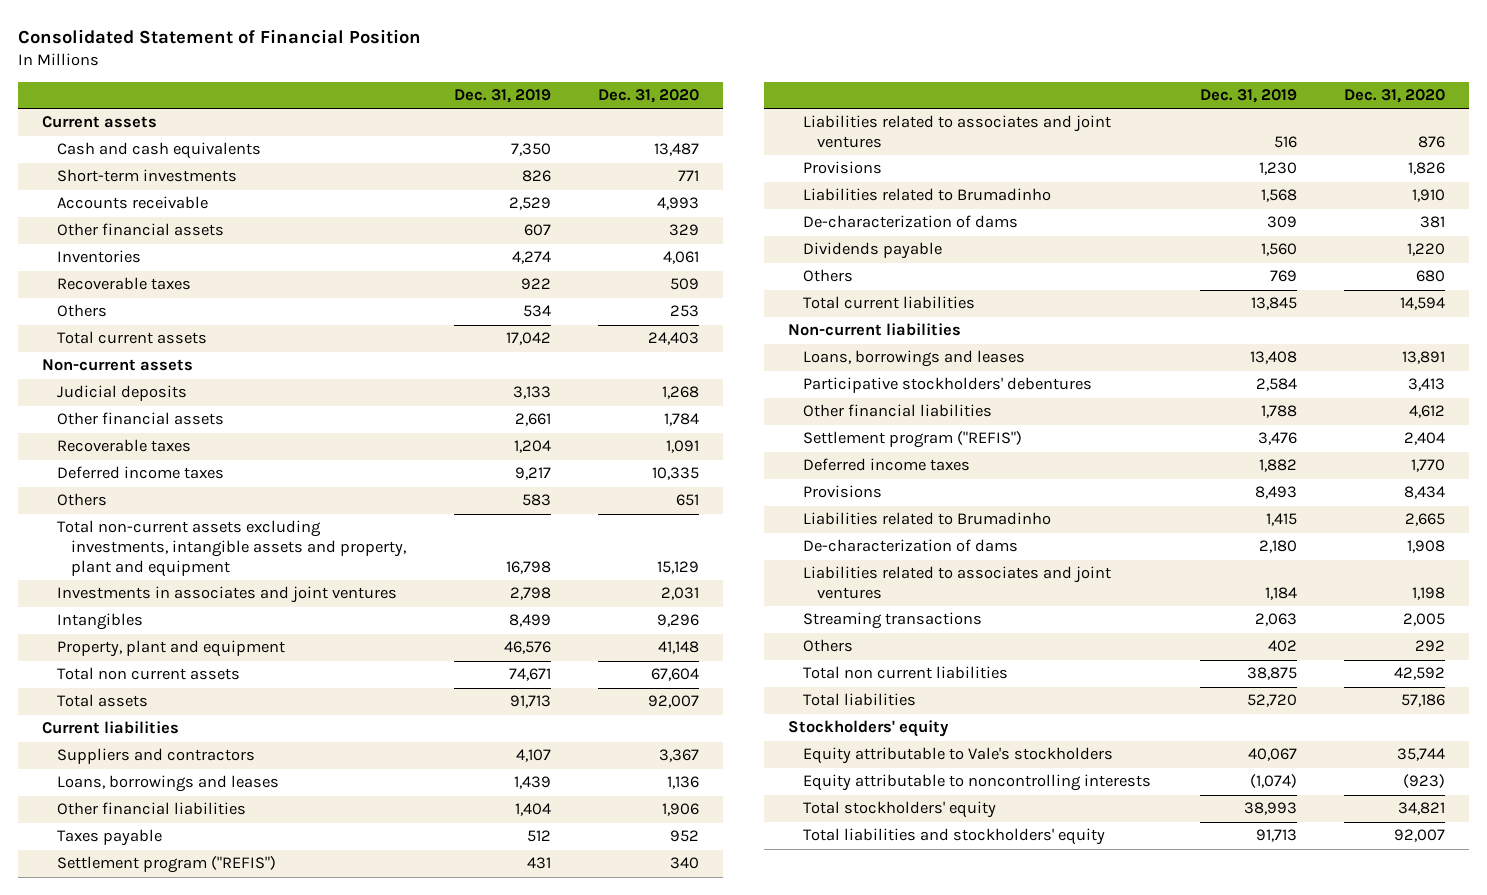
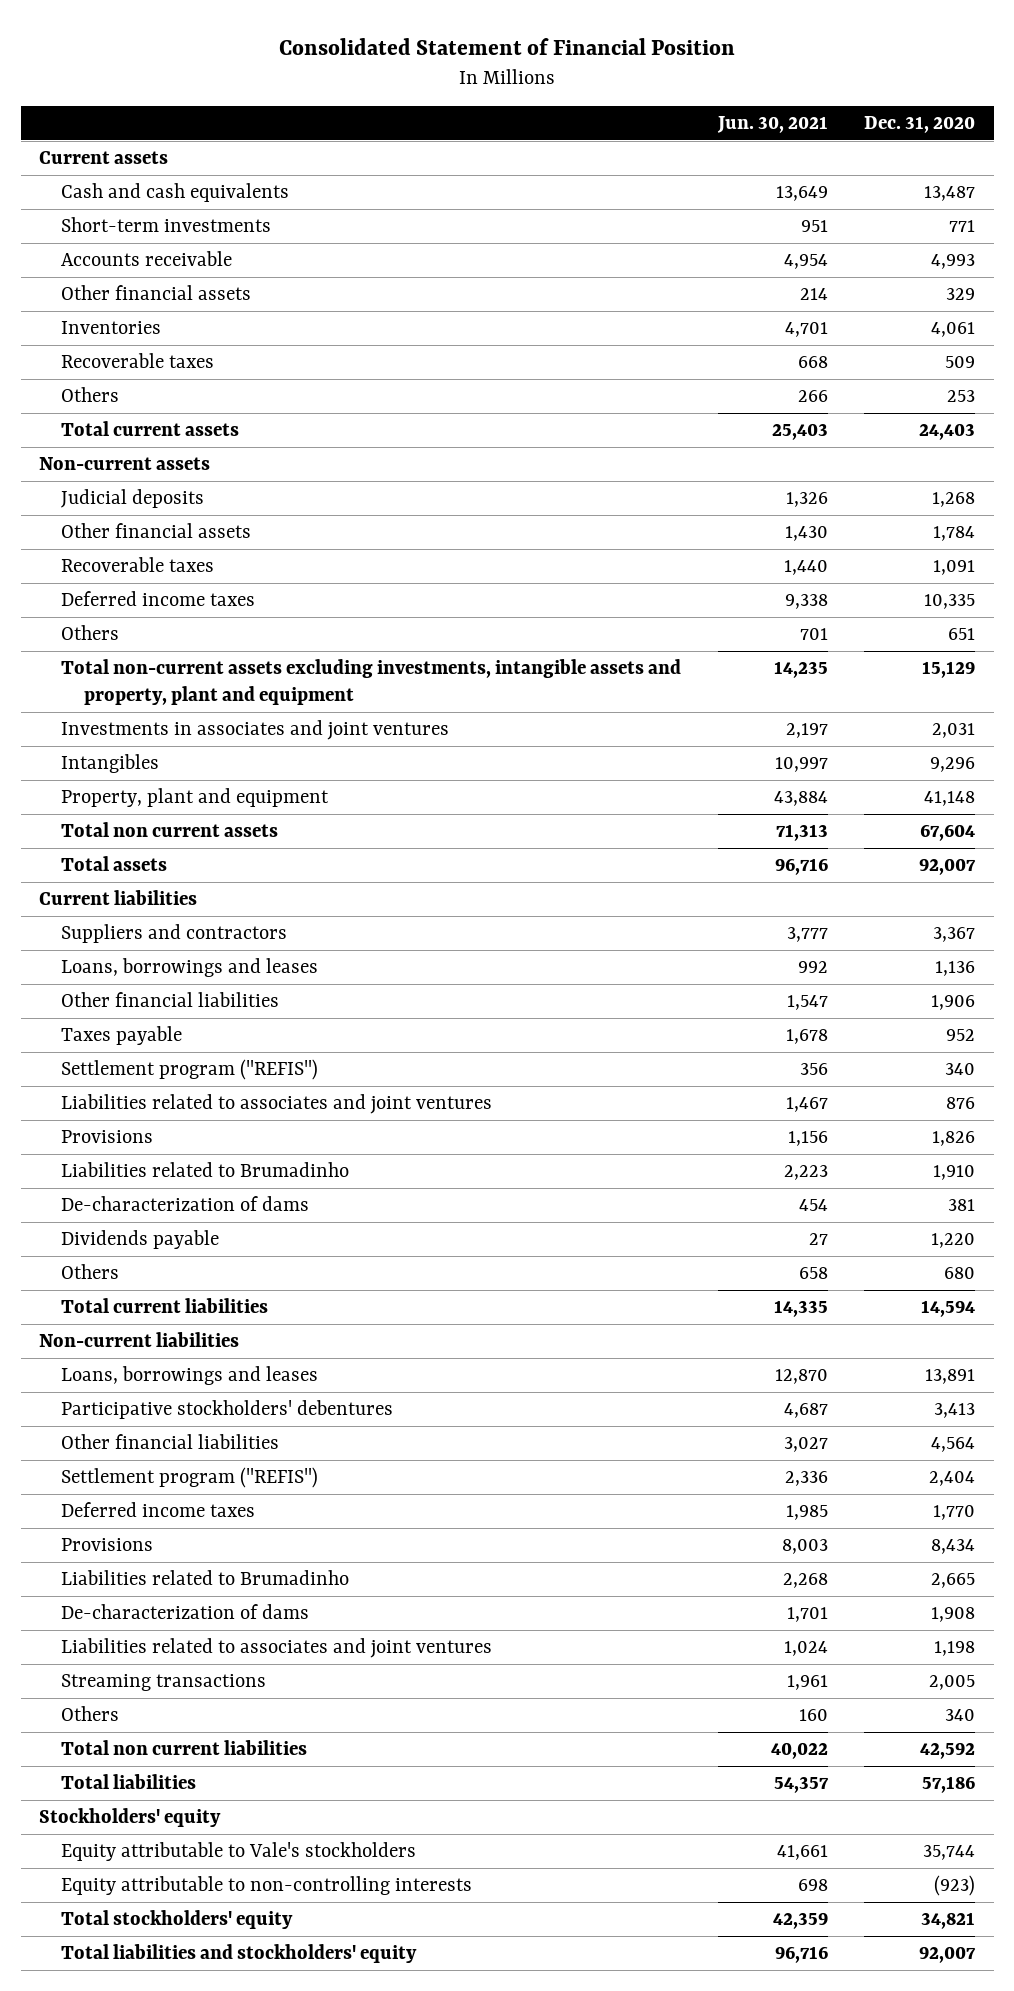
- | Dec. 31, 2019 | Dec. 31, 2020
+ | Jun. 30, 2021 | Dec. 31, 2020
- Other financial liabilities | 1,788 | 4,612
+ Other financial liabilities | 3,027 | 4,564
- Others | 402 | 292
+ Others | 160 | 340
- Equity attributable to noncontrolling interests | (1,074) | (923)
+ Equity attributable to non-controlling interests | 698 | (923)

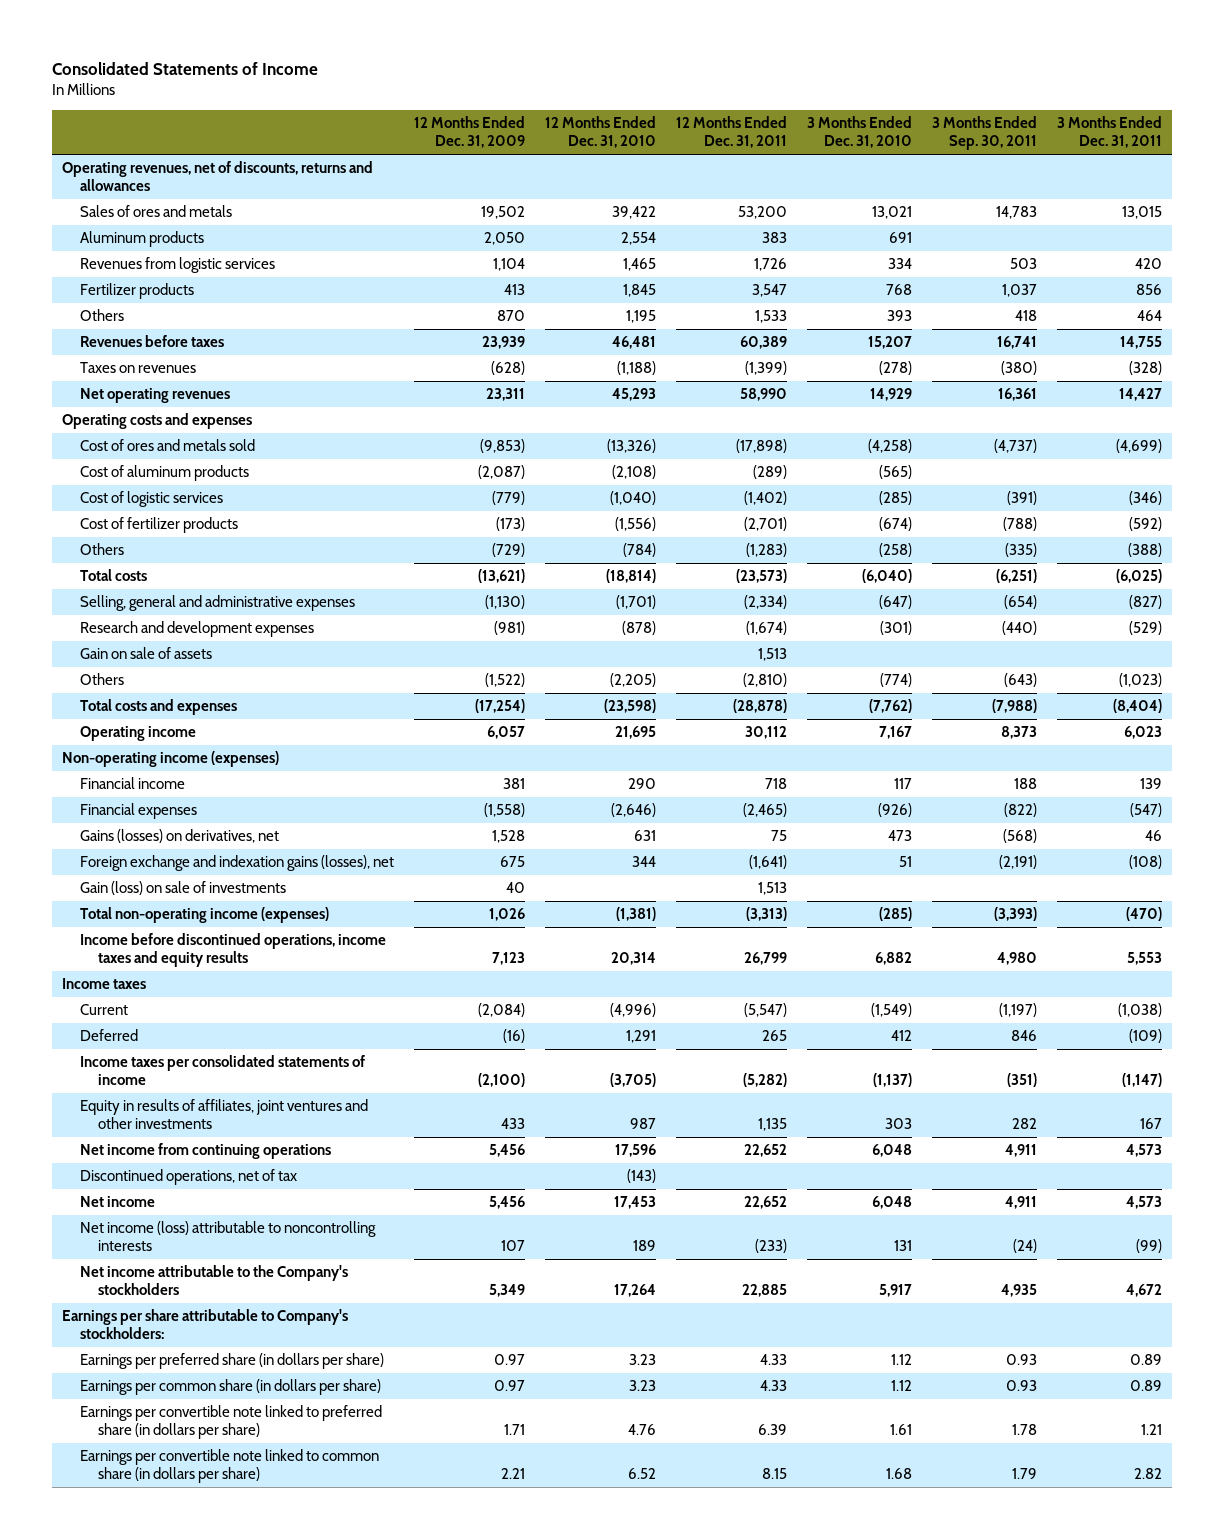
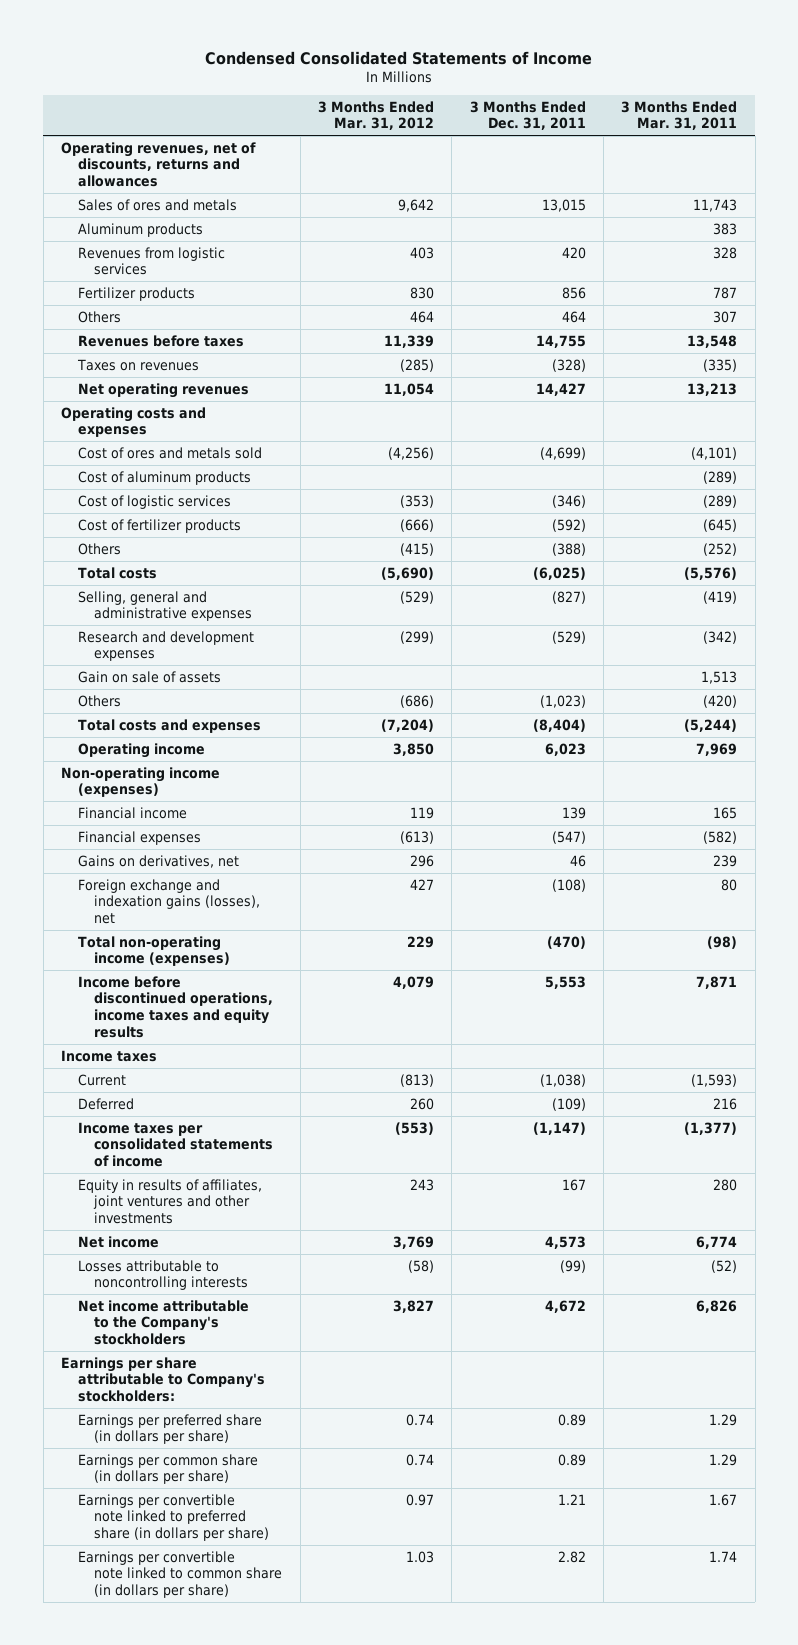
- Consolidated Statements of Income
+ Condensed Consolidated Statements of Income
- | 12 Months Ended Dec. 31, 2009 | 12 Months Ended Dec. 31, 2010 | 12 Months Ended Dec. 31, 2011 | 3 Months Ended Dec. 31, 2010 | 3 Months Ended Sep. 30, 2011 | 3 Months Ended Dec. 31, 2011
+ | 3 Months Ended Mar. 31, 2012 | 3 Months Ended Dec. 31, 2011 | 3 Months Ended Mar. 31, 2011
- Gains (losses) on derivatives, net | 1,528 | 631 | 75 | 473 | (568) | 46
+ Gains on derivatives, net | 296 | 46 | 239
- Gain (loss) on sale of investments | 40 | | 1,513 | | |
- Net income from continuing operations | 5,456 | 17,596 | 22,652 | 6,048 | 4,911 | 4,573
- Discontinued operations, net of tax | | (143) | | | |
- Net income (loss) attributable to noncontrolling interests | 107 | 189 | (233) | 131 | (24) | (99)
+ Losses attributable to noncontrolling interests | (58) | (99) | (52)

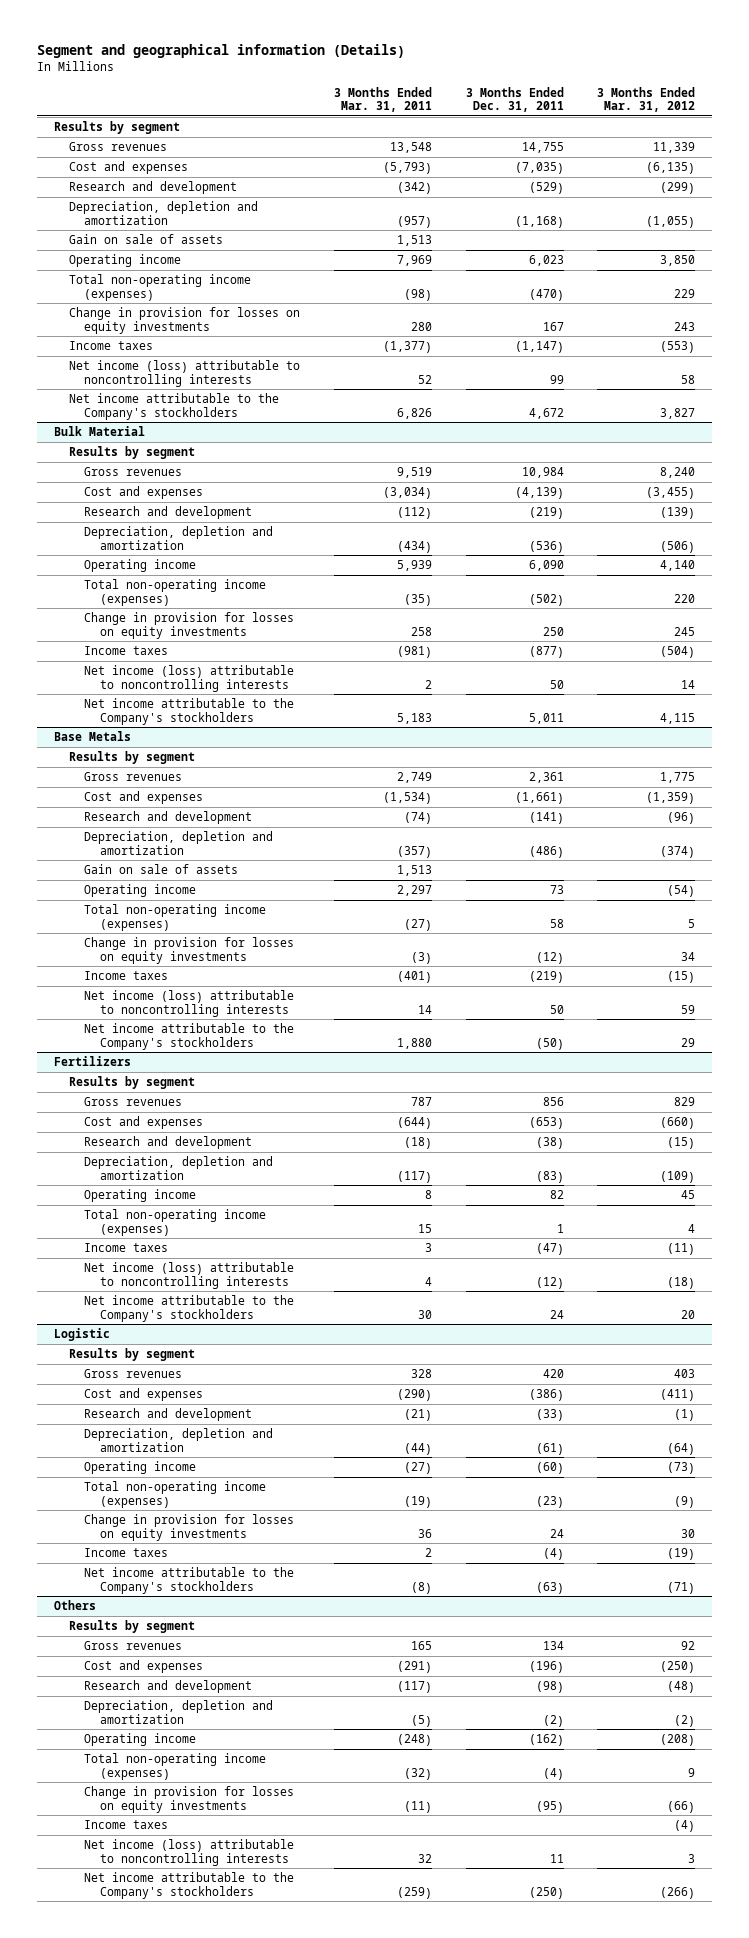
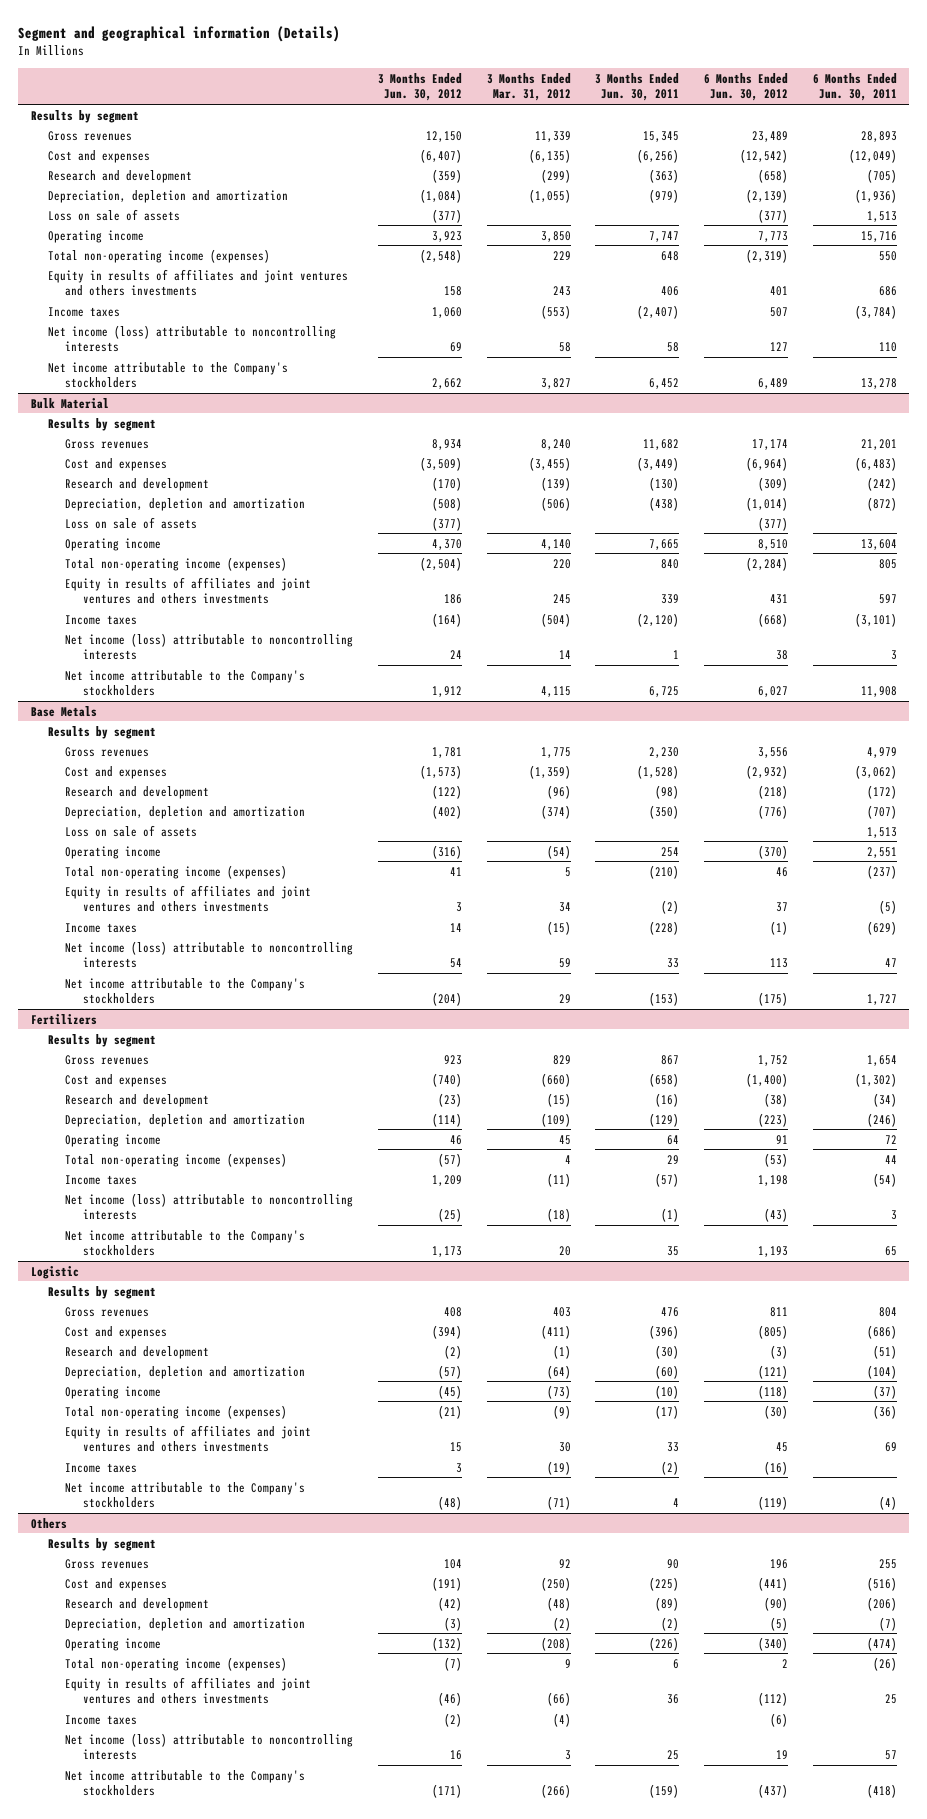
- | 3 Months Ended Mar. 31, 2011 | 3 Months Ended Dec. 31, 2011 | 3 Months Ended Mar. 31, 2012
+ | 3 Months Ended Jun. 30, 2012 | 3 Months Ended Mar. 31, 2012 | 3 Months Ended Jun. 30, 2011 | 6 Months Ended Jun. 30, 2012 | 6 Months Ended Jun. 30, 2011
- Gain on sale of assets | 1,513 | |
+ Loss on sale of assets | (377) | | | (377) | 1,513
- Change in provision for losses on equity investments | 280 | 167 | 243
+ Equity in results of affiliates and joint ventures and others investments | 158 | 243 | 406 | 401 | 686
@ Bulk Material
+ Loss on sale of assets | (377) | | | (377) |
- Change in provision for losses on equity investments | 258 | 250 | 245
+ Equity in results of affiliates and joint ventures and others investments | 186 | 245 | 339 | 431 | 597
@ Base Metals
- Gain on sale of assets | 1,513 | |
+ Loss on sale of assets | | | | | 1,513
- Change in provision for losses on equity investments | (3) | (12) | 34
+ Equity in results of affiliates and joint ventures and others investments | 3 | 34 | (2) | 37 | (5)
@ Logistic
- Change in provision for losses on equity investments | 36 | 24 | 30
+ Equity in results of affiliates and joint ventures and others investments | 15 | 30 | 33 | 45 | 69
@ Others
- Change in provision for losses on equity investments | (11) | (95) | (66)
+ Equity in results of affiliates and joint ventures and others investments | (46) | (66) | 36 | (112) | 25

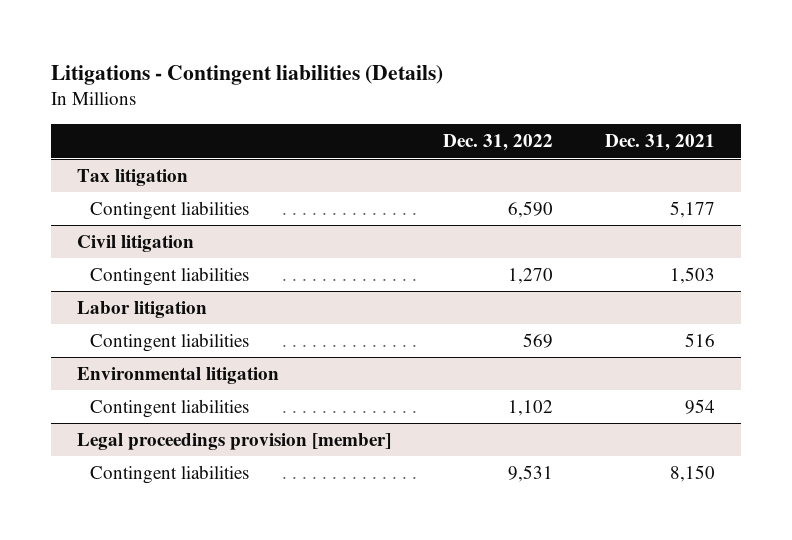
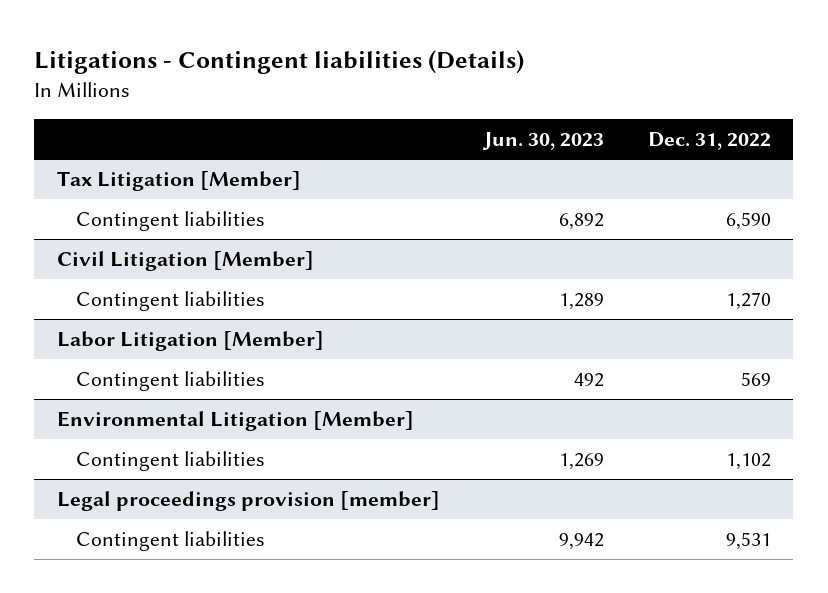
- | Dec. 31, 2022 | Dec. 31, 2021
+ | Jun. 30, 2023 | Dec. 31, 2022
- Tax litigation
+ Tax Litigation [Member]
- Civil litigation
+ Civil Litigation [Member]
- Labor litigation
+ Labor Litigation [Member]
- Environmental litigation
+ Environmental Litigation [Member]

